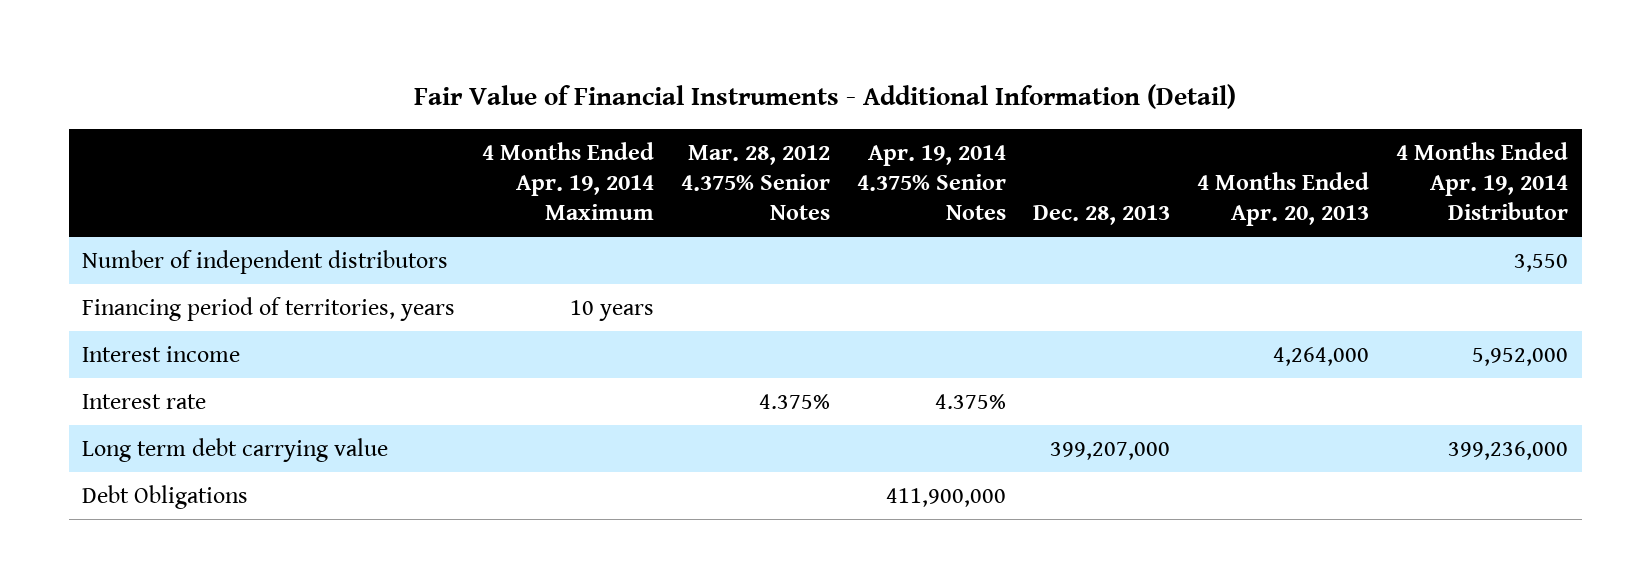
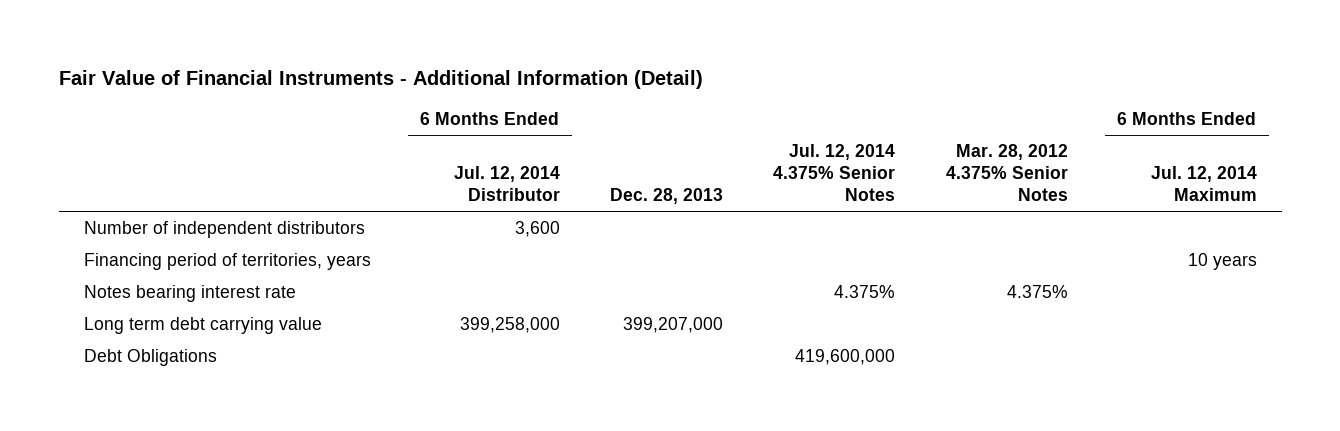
- | 4 Months Ended Apr. 19, 2014 Maximum | Mar. 28, 2012 4.375% Senior Notes | Apr. 19, 2014 4.375% Senior Notes | Dec. 28, 2013 | 4 Months Ended Apr. 20, 2013 | 4 Months Ended Apr. 19, 2014 Distributor
+ | 6 Months Ended Jul. 12, 2014 Distributor | Dec. 28, 2013 | Jul. 12, 2014 4.375% Senior Notes | Mar. 28, 2012 4.375% Senior Notes | 6 Months Ended Jul. 12, 2014 Maximum
- Interest income | | | | | 4,264,000 | 5,952,000
- Interest rate | | 4.375% | 4.375% | | |
+ Notes bearing interest rate | | | 4.375% | 4.375% |

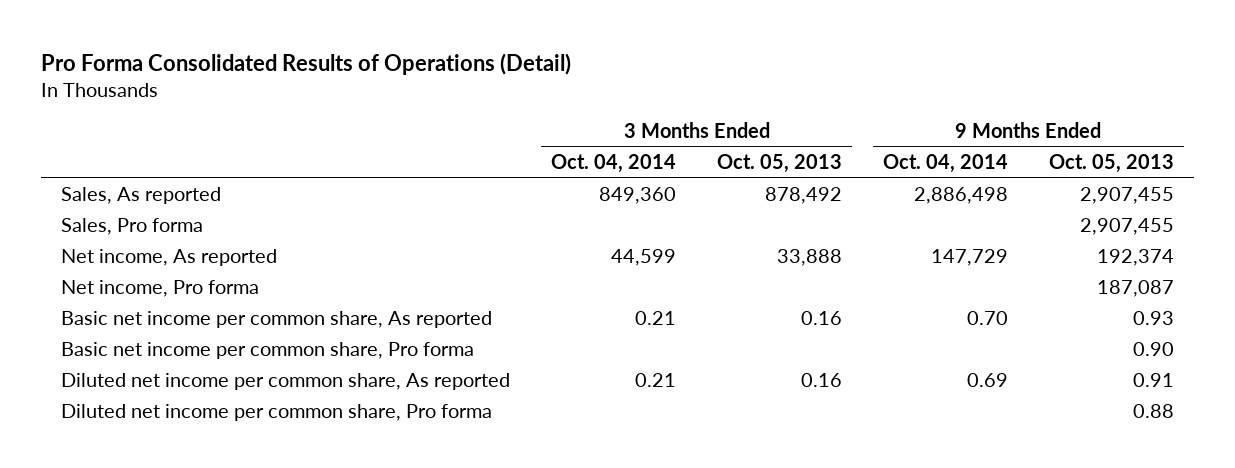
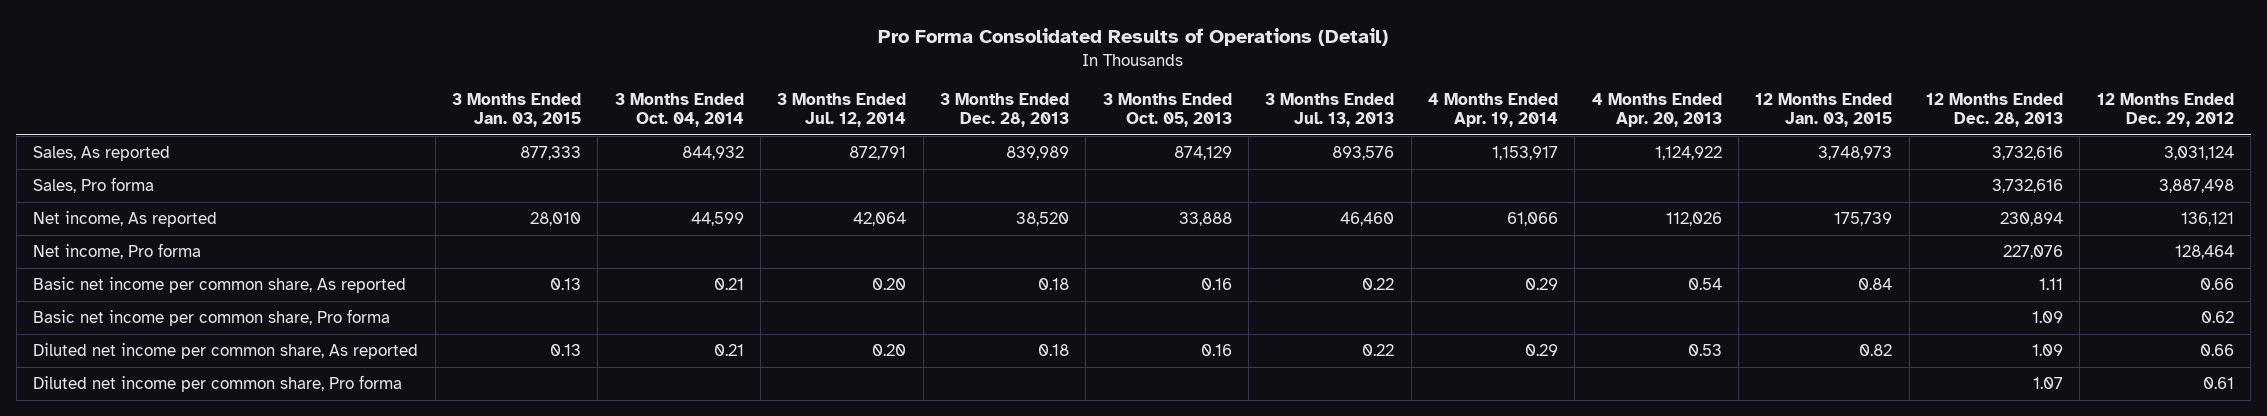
- | 3 Months Ended Oct. 04, 2014 | 3 Months Ended Oct. 05, 2013 | 9 Months Ended Oct. 04, 2014 | 9 Months Ended Oct. 05, 2013
+ | 3 Months Ended Jan. 03, 2015 | 3 Months Ended Oct. 04, 2014 | 3 Months Ended Jul. 12, 2014 | 3 Months Ended Dec. 28, 2013 | 3 Months Ended Oct. 05, 2013 | 3 Months Ended Jul. 13, 2013 | 4 Months Ended Apr. 19, 2014 | 4 Months Ended Apr. 20, 2013 | 12 Months Ended Jan. 03, 2015 | 12 Months Ended Dec. 28, 2013 | 12 Months Ended Dec. 29, 2012
- Sales, As reported | 849,360 | 878,492 | 2,886,498 | 2,907,455
+ Sales, As reported | 877,333 | 844,932 | 872,791 | 839,989 | 874,129 | 893,576 | 1,153,917 | 1,124,922 | 3,748,973 | 3,732,616 | 3,031,124

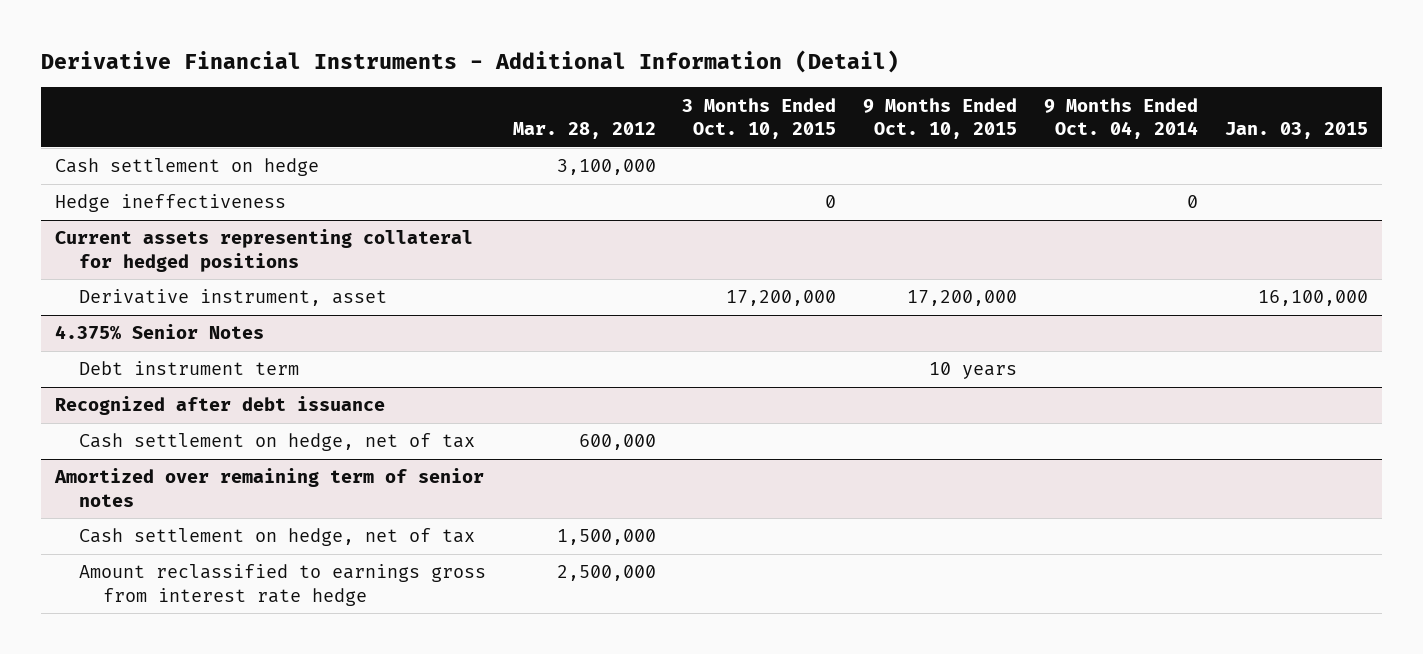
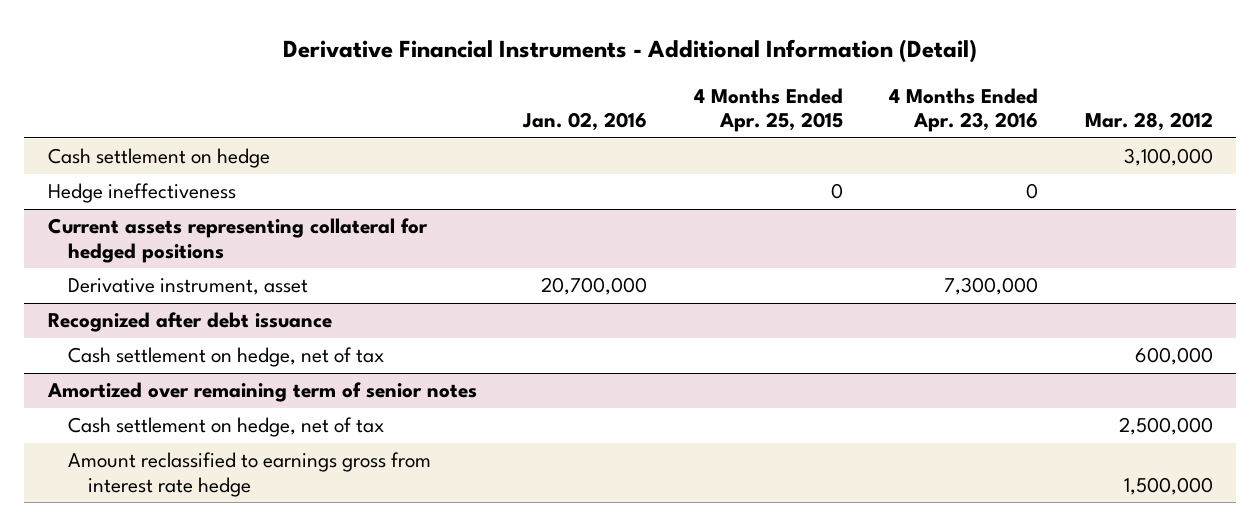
- | Mar. 28, 2012 | 3 Months Ended Oct. 10, 2015 | 9 Months Ended Oct. 10, 2015 | 9 Months Ended Oct. 04, 2014 | Jan. 03, 2015
+ | Jan. 02, 2016 | 4 Months Ended Apr. 25, 2015 | 4 Months Ended Apr. 23, 2016 | Mar. 28, 2012
- 4.375% Senior Notes
- Debt instrument term | | | 10 years | |
@ Amortized over remaining term of senior notes
- Cash settlement on hedge, net of tax | 1,500,000 | | | |
- Amount reclassified to earnings gross from interest rate hedge | 2,500,000 | | | |
+ Cash settlement on hedge, net of tax | | | | 2,500,000
+ Amount reclassified to earnings gross from interest rate hedge | | | | 1,500,000

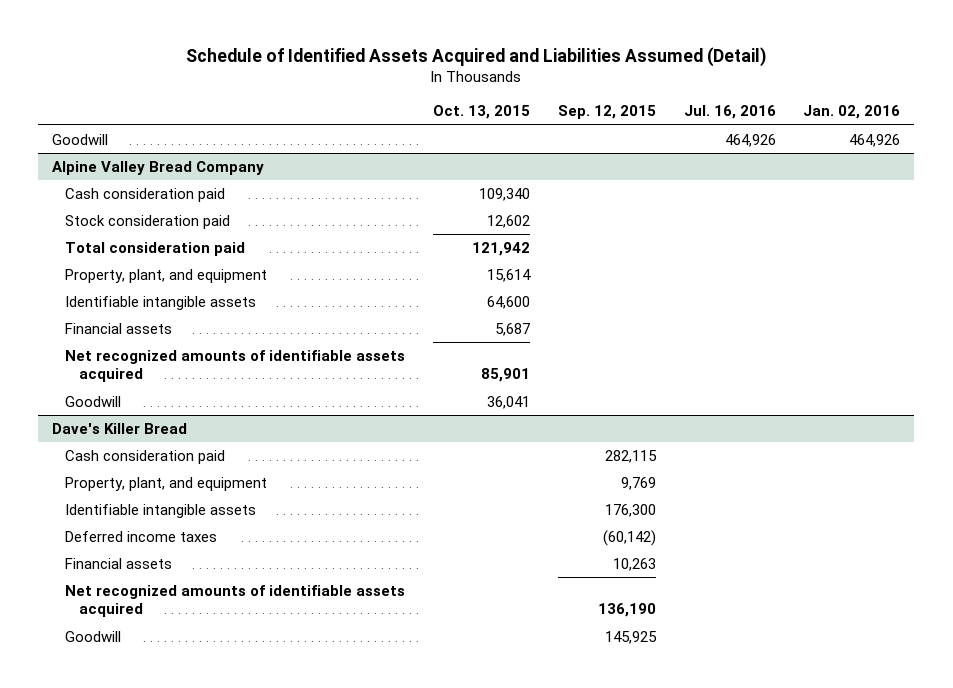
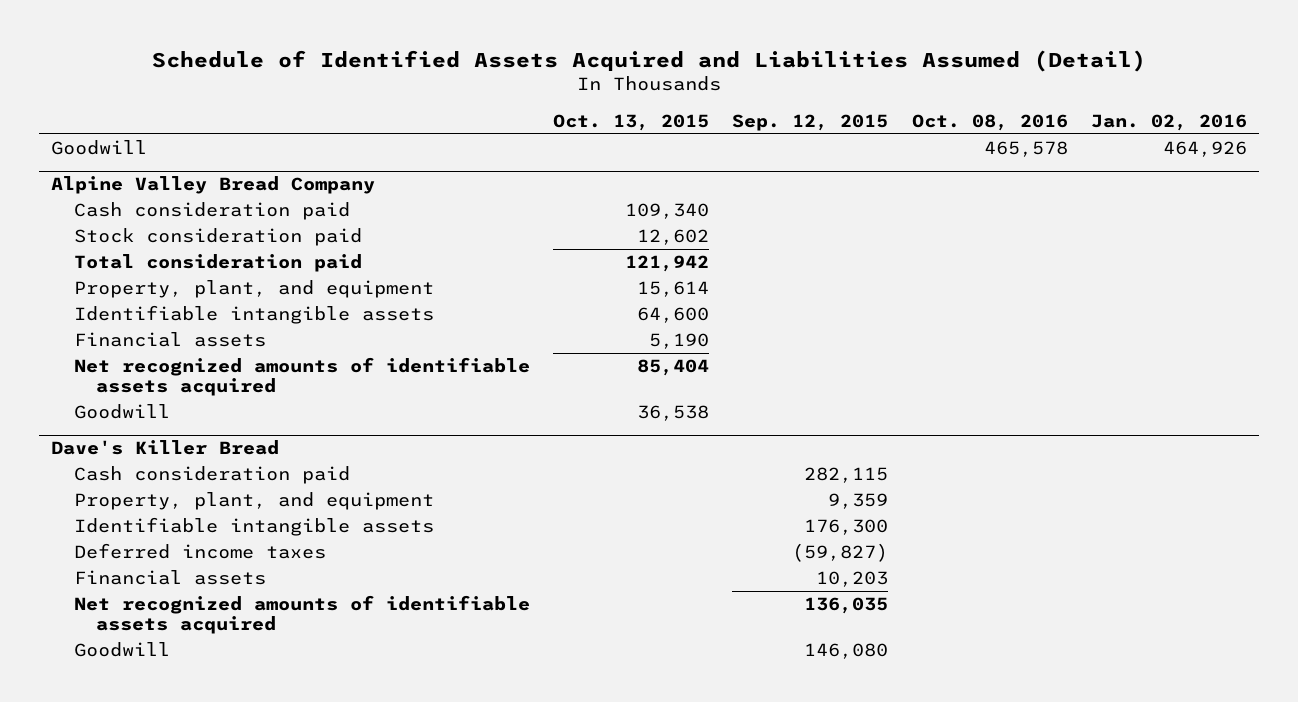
- | Oct. 13, 2015 | Sep. 12, 2015 | Jul. 16, 2016 | Jan. 02, 2016
+ | Oct. 13, 2015 | Sep. 12, 2015 | Oct. 08, 2016 | Jan. 02, 2016
@ Alpine Valley Bread Company
- Financial assets | 5,687 | | |
- Net recognized amounts of identifiable assets acquired | 85,901 | | |
- Goodwill | 36,041 | | |
+ Financial assets | 5,190 | | |
+ Net recognized amounts of identifiable assets acquired | 85,404 | | |
+ Goodwill | 36,538 | | |
@ Dave's Killer Bread
- Property, plant, and equipment | | 9,769 | |
+ Property, plant, and equipment | | 9,359 | |
- Deferred income taxes | | (60,142) | |
- Financial assets | | 10,263 | |
- Net recognized amounts of identifiable assets acquired | | 136,190 | |
- Goodwill | | 145,925 | |
+ Deferred income taxes | | (59,827) | |
+ Financial assets | | 10,203 | |
+ Net recognized amounts of identifiable assets acquired | | 136,035 | |
+ Goodwill | | 146,080 | |

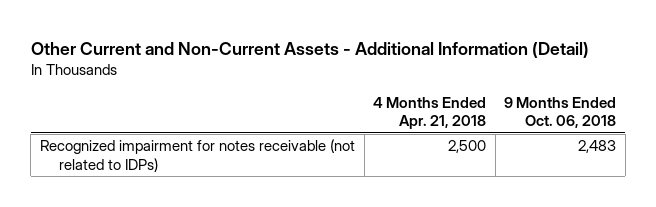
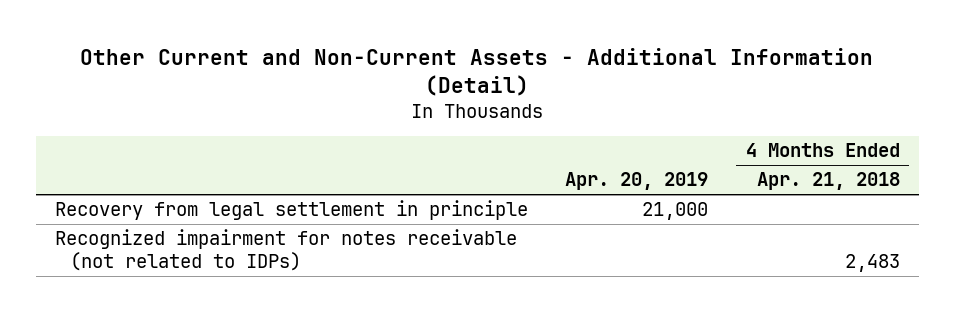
- | 4 Months Ended Apr. 21, 2018 | 9 Months Ended Oct. 06, 2018
+ | Apr. 20, 2019 | 4 Months Ended Apr. 21, 2018
- Recognized impairment for notes receivable (not related to IDPs) | 2,500 | 2,483
+ Recovery from legal settlement in principle | 21,000 |
+ Recognized impairment for notes receivable (not related to IDPs) | | 2,483

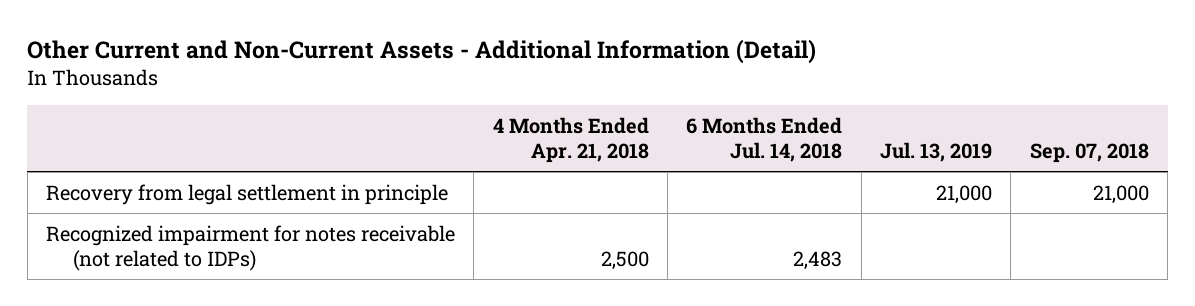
- | Apr. 20, 2019 | 4 Months Ended Apr. 21, 2018
+ | 4 Months Ended Apr. 21, 2018 | 6 Months Ended Jul. 14, 2018 | Jul. 13, 2019 | Sep. 07, 2018
- Recognized impairment for notes receivable (not related to IDPs) | | 2,483
+ Recognized impairment for notes receivable (not related to IDPs) | 2,500 | 2,483 | |

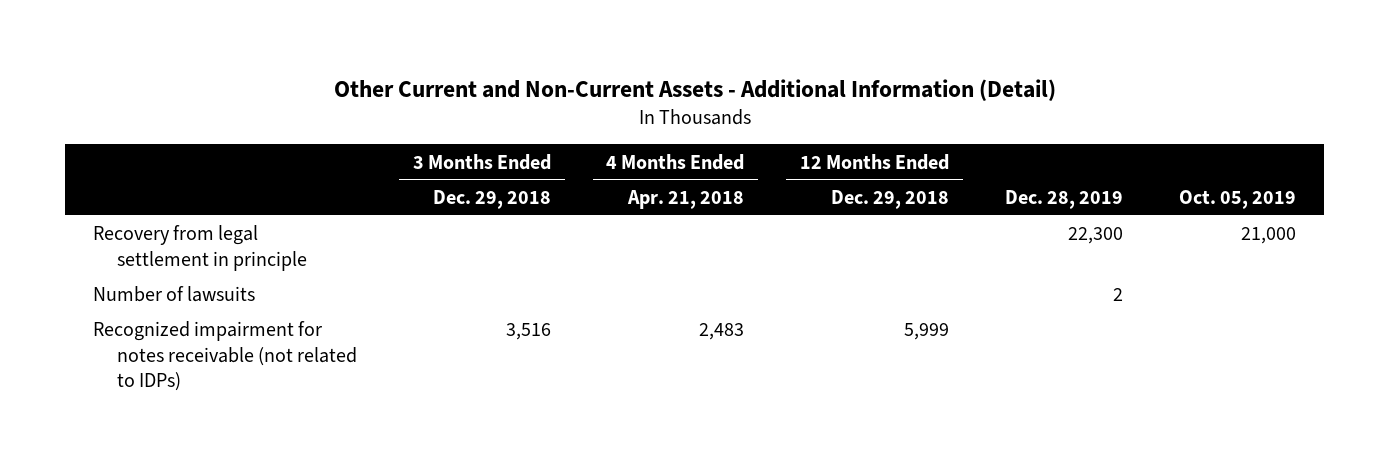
- | 4 Months Ended Apr. 21, 2018 | 6 Months Ended Jul. 14, 2018 | Jul. 13, 2019 | Sep. 07, 2018
+ | 3 Months Ended Dec. 29, 2018 | 4 Months Ended Apr. 21, 2018 | 12 Months Ended Dec. 29, 2018 | Dec. 28, 2019 | Oct. 05, 2019
- Recognized impairment for notes receivable (not related to IDPs) | 2,500 | 2,483 | |
+ Number of lawsuits | | | | 2 |
+ Recognized impairment for notes receivable (not related to IDPs) | 3,516 | 2,483 | 5,999 | |

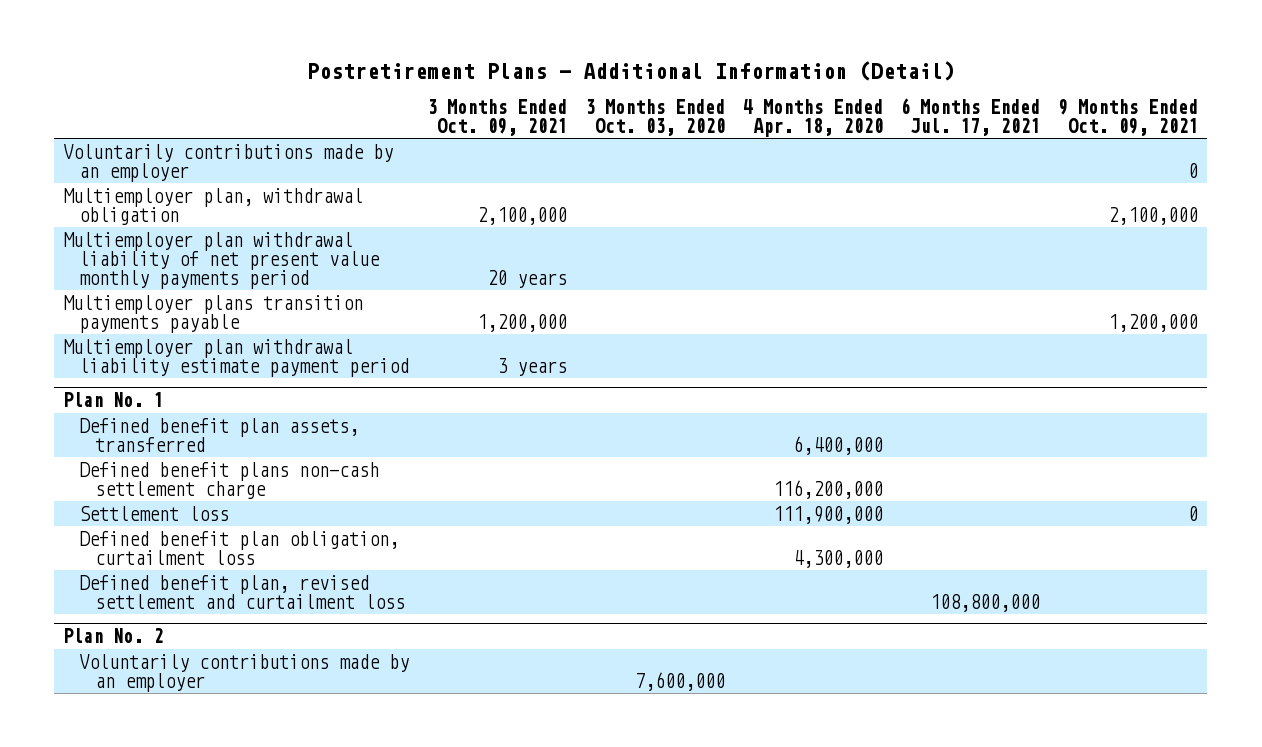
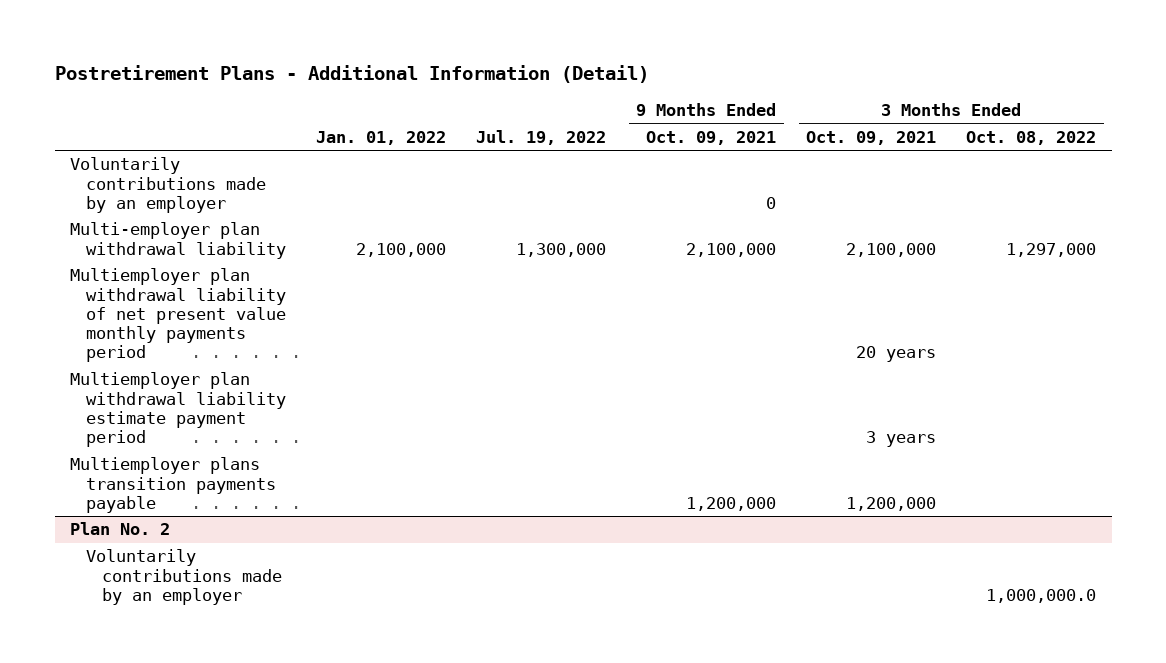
- | 3 Months Ended Oct. 09, 2021 | 3 Months Ended Oct. 03, 2020 | 4 Months Ended Apr. 18, 2020 | 6 Months Ended Jul. 17, 2021 | 9 Months Ended Oct. 09, 2021
+ | Jan. 01, 2022 | Jul. 19, 2022 | 9 Months Ended Oct. 09, 2021 | 3 Months Ended Oct. 09, 2021 | 3 Months Ended Oct. 08, 2022
- Multiemployer plan, withdrawal obligation | 2,100,000 | | | | 2,100,000
+ Multi-employer plan withdrawal liability | 2,100,000 | 1,300,000 | 2,100,000 | 2,100,000 | 1,297,000
- Plan No. 1
- Defined benefit plan assets, transferred | | | 6,400,000 | |
- Defined benefit plans non-cash settlement charge | | | 116,200,000 | |
- Settlement loss | | | 111,900,000 | | 0
- Defined benefit plan obligation, curtailment loss | | | 4,300,000 | |
- Defined benefit plan, revised settlement and curtailment loss | | | | 108,800,000 |
moved down: Multiemployer plans transition payments payable | | | 1,200,000 | 1,200,000 |

